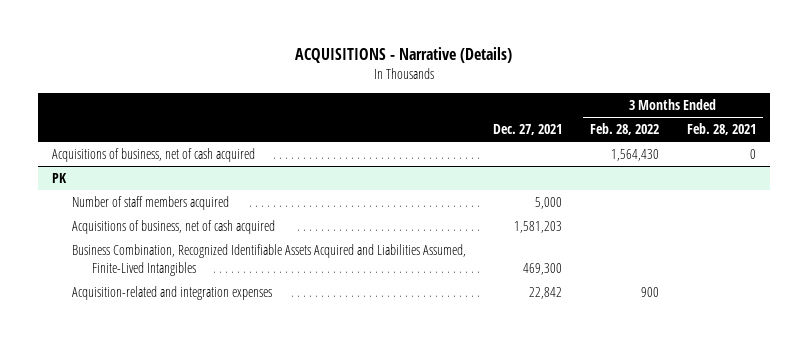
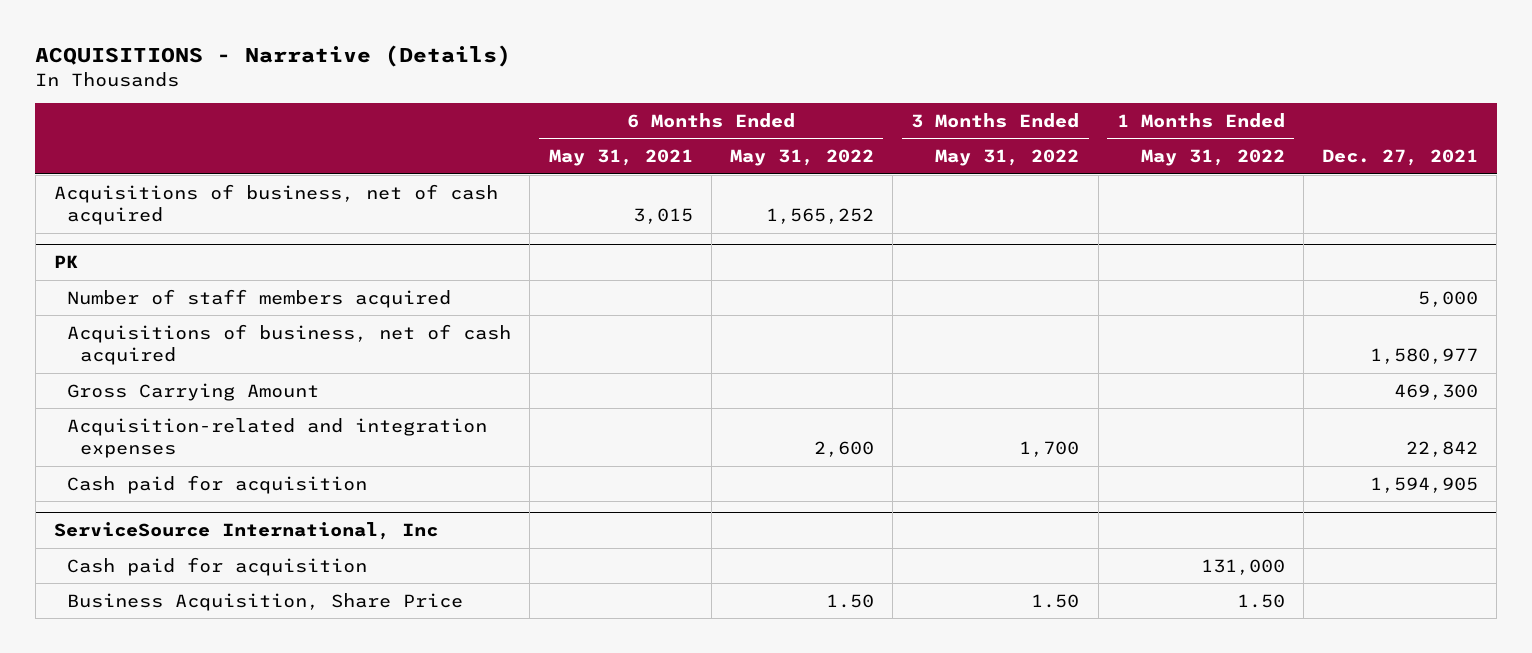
- | Dec. 27, 2021 | 3 Months Ended Feb. 28, 2022 | 3 Months Ended Feb. 28, 2021
+ | 6 Months Ended May 31, 2021 | 6 Months Ended May 31, 2022 | 3 Months Ended May 31, 2022 | 1 Months Ended May 31, 2022 | Dec. 27, 2021
@ PK
- Acquisitions of business, net of cash acquired | 1,581,203 | |
- Business Combination, Recognized Identifiable Assets Acquired and Liabilities Assumed, Finite-Lived Intangibles | 469,300 | |
+ Acquisitions of business, net of cash acquired | | | | | 1,580,977
+ Gross Carrying Amount | | | | | 469,300
+ Cash paid for acquisition | | | | | 1,594,905
+ ServiceSource International, Inc
+ Cash paid for acquisition | | | | 131,000 |
+ Business Acquisition, Share Price | | 1.50 | 1.50 | 1.50 |

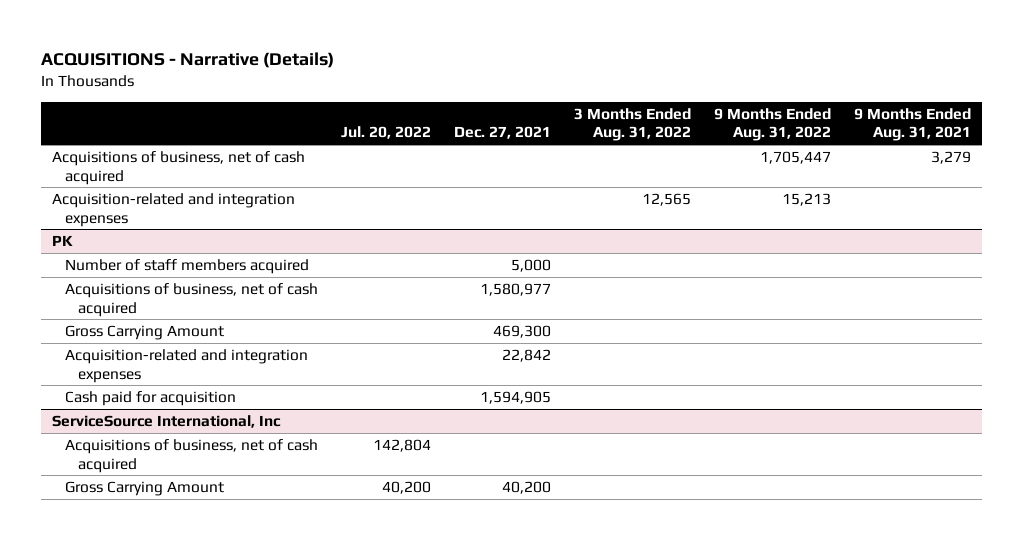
- | 6 Months Ended May 31, 2021 | 6 Months Ended May 31, 2022 | 3 Months Ended May 31, 2022 | 1 Months Ended May 31, 2022 | Dec. 27, 2021
+ | Jul. 20, 2022 | Dec. 27, 2021 | 3 Months Ended Aug. 31, 2022 | 9 Months Ended Aug. 31, 2022 | 9 Months Ended Aug. 31, 2021
+ Acquisition-related and integration expenses | | | 12,565 | 15,213 |
@ ServiceSource International, Inc
- Cash paid for acquisition | | | | 131,000 |
- Business Acquisition, Share Price | | 1.50 | 1.50 | 1.50 |
+ Acquisitions of business, net of cash acquired | 142,804 | | | |
+ Gross Carrying Amount | 40,200 | 40,200 | | |

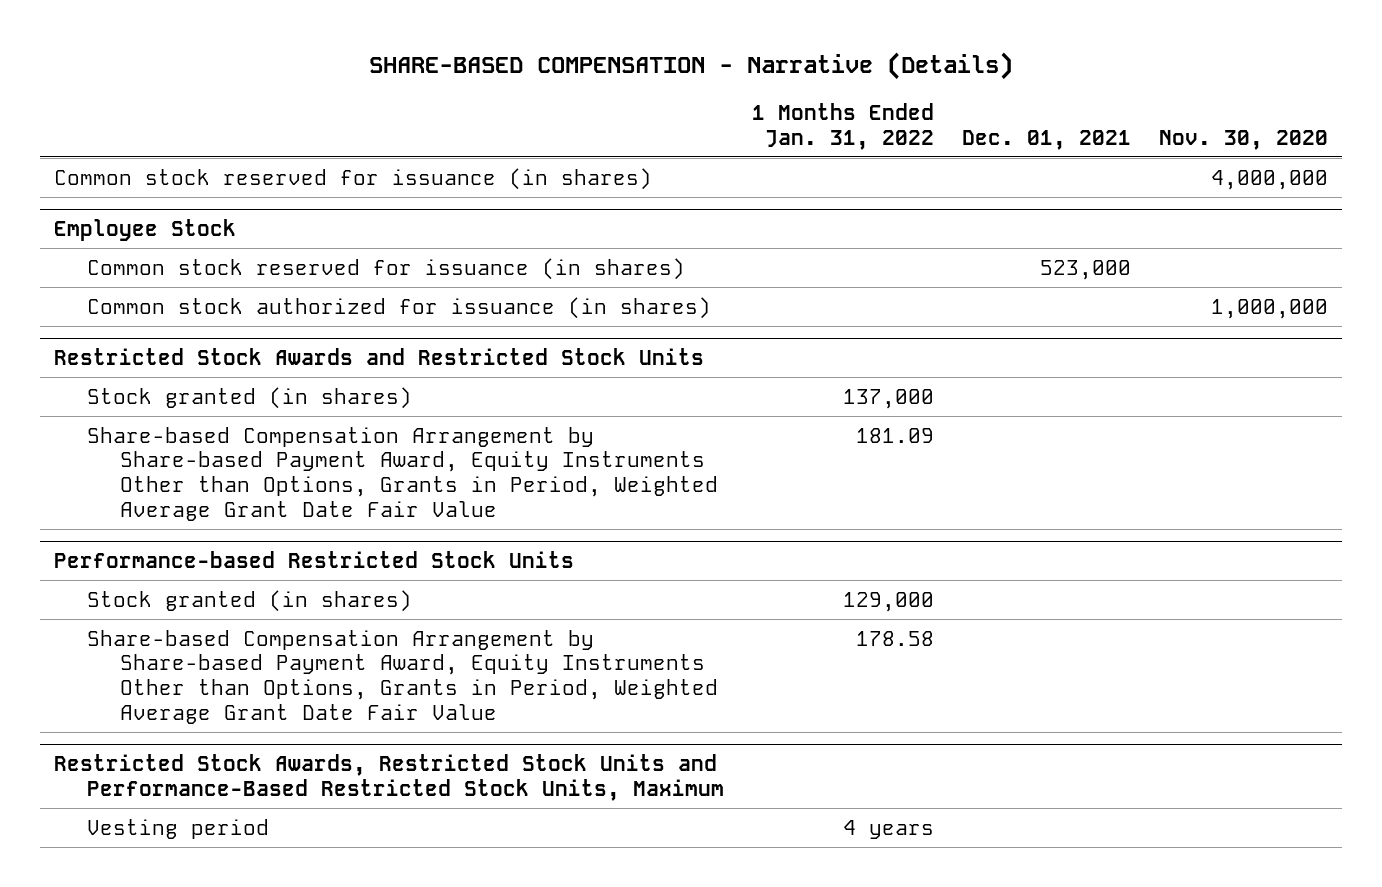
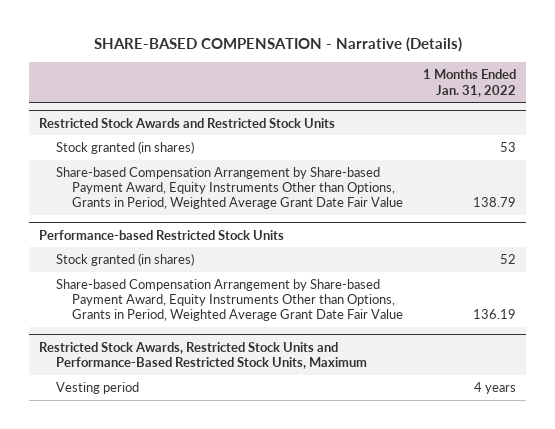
- | 1 Months Ended Jan. 31, 2022 | Dec. 01, 2021 | Nov. 30, 2020
+ | 1 Months Ended Jan. 31, 2022
- Common stock reserved for issuance (in shares) | | | 4,000,000
- Employee Stock
- Common stock reserved for issuance (in shares) | | 523,000 |
- Common stock authorized for issuance (in shares) | | | 1,000,000
@ Restricted Stock Awards and Restricted Stock Units
- Stock granted (in shares) | 137,000 | |
- Share-based Compensation Arrangement by Share-based Payment Award, Equity Instruments Other than Options, Grants in Period, Weighted Average Grant Date Fair Value | 181.09 | |
+ Stock granted (in shares) | 53
+ Share-based Compensation Arrangement by Share-based Payment Award, Equity Instruments Other than Options, Grants in Period, Weighted Average Grant Date Fair Value | 138.79
@ Performance-based Restricted Stock Units
- Stock granted (in shares) | 129,000 | |
- Share-based Compensation Arrangement by Share-based Payment Award, Equity Instruments Other than Options, Grants in Period, Weighted Average Grant Date Fair Value | 178.58 | |
+ Stock granted (in shares) | 52
+ Share-based Compensation Arrangement by Share-based Payment Award, Equity Instruments Other than Options, Grants in Period, Weighted Average Grant Date Fair Value | 136.19

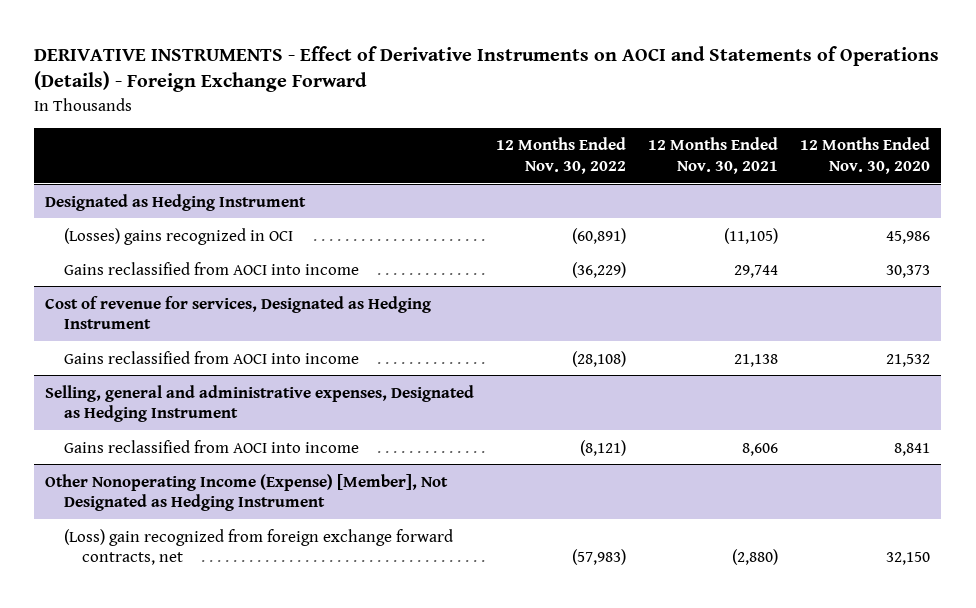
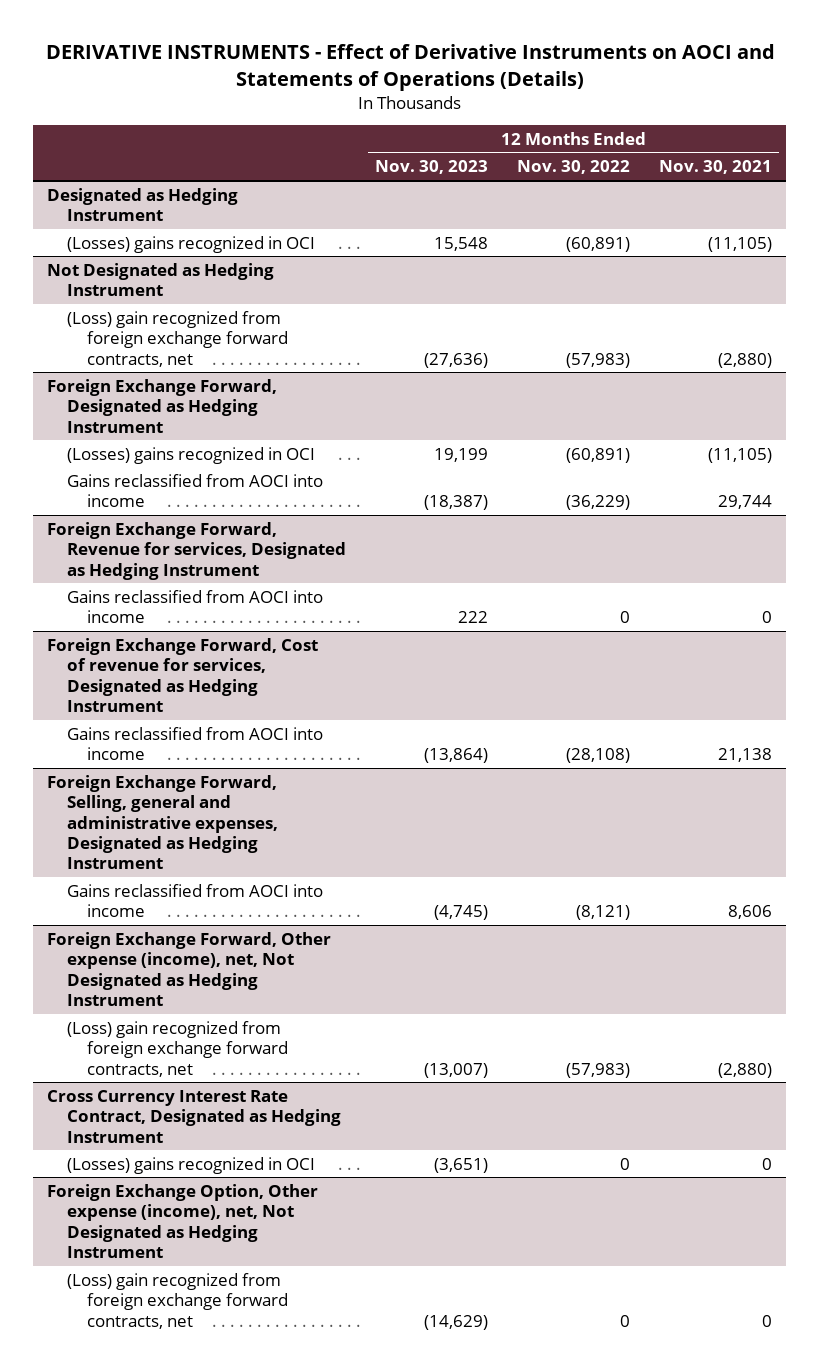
- DERIVATIVE INSTRUMENTS - Effect of Derivative Instruments on AOCI and Statements of Operations (Details) - Foreign Exchange Forward
+ DERIVATIVE INSTRUMENTS - Effect of Derivative Instruments on AOCI and Statements of Operations (Details)
- | 12 Months Ended Nov. 30, 2022 | 12 Months Ended Nov. 30, 2021 | 12 Months Ended Nov. 30, 2020
+ | 12 Months Ended Nov. 30, 2023 | 12 Months Ended Nov. 30, 2022 | 12 Months Ended Nov. 30, 2021
+ Not Designated as Hedging Instrument
+ (Loss) gain recognized from foreign exchange forward contracts, net | (27,636) | (57,983) | (2,880)
+ Foreign Exchange Forward, Designated as Hedging Instrument
+ (Losses) gains recognized in OCI | 19,199 | (60,891) | (11,105)
- Cost of revenue for services, Designated as Hedging Instrument
+ Foreign Exchange Forward, Revenue for services, Designated as Hedging Instrument
+ Gains reclassified from AOCI into income | 222 | 0 | 0
+ Foreign Exchange Forward, Cost of revenue for services, Designated as Hedging Instrument
- Selling, general and administrative expenses, Designated as Hedging Instrument
+ Foreign Exchange Forward, Selling, general and administrative expenses, Designated as Hedging Instrument
- Other Nonoperating Income (Expense) [Member], Not Designated as Hedging Instrument
+ Foreign Exchange Forward, Other expense (income), net, Not Designated as Hedging Instrument
+ Cross Currency Interest Rate Contract, Designated as Hedging Instrument
+ (Losses) gains recognized in OCI | (3,651) | 0 | 0
+ Foreign Exchange Option, Other expense (income), net, Not Designated as Hedging Instrument
+ (Loss) gain recognized from foreign exchange forward contracts, net | (14,629) | 0 | 0

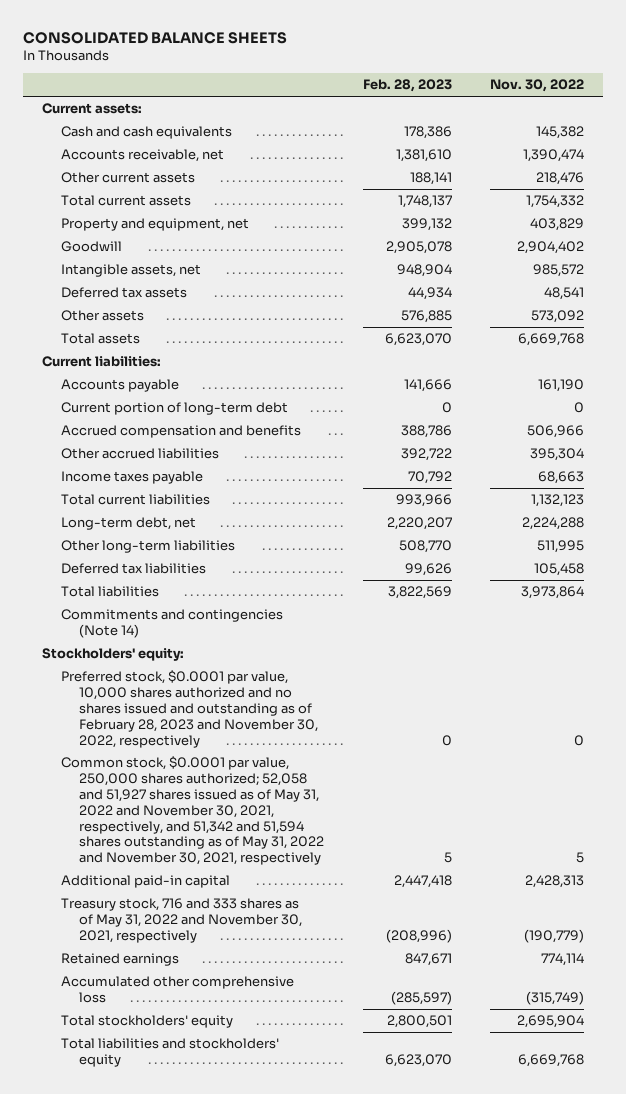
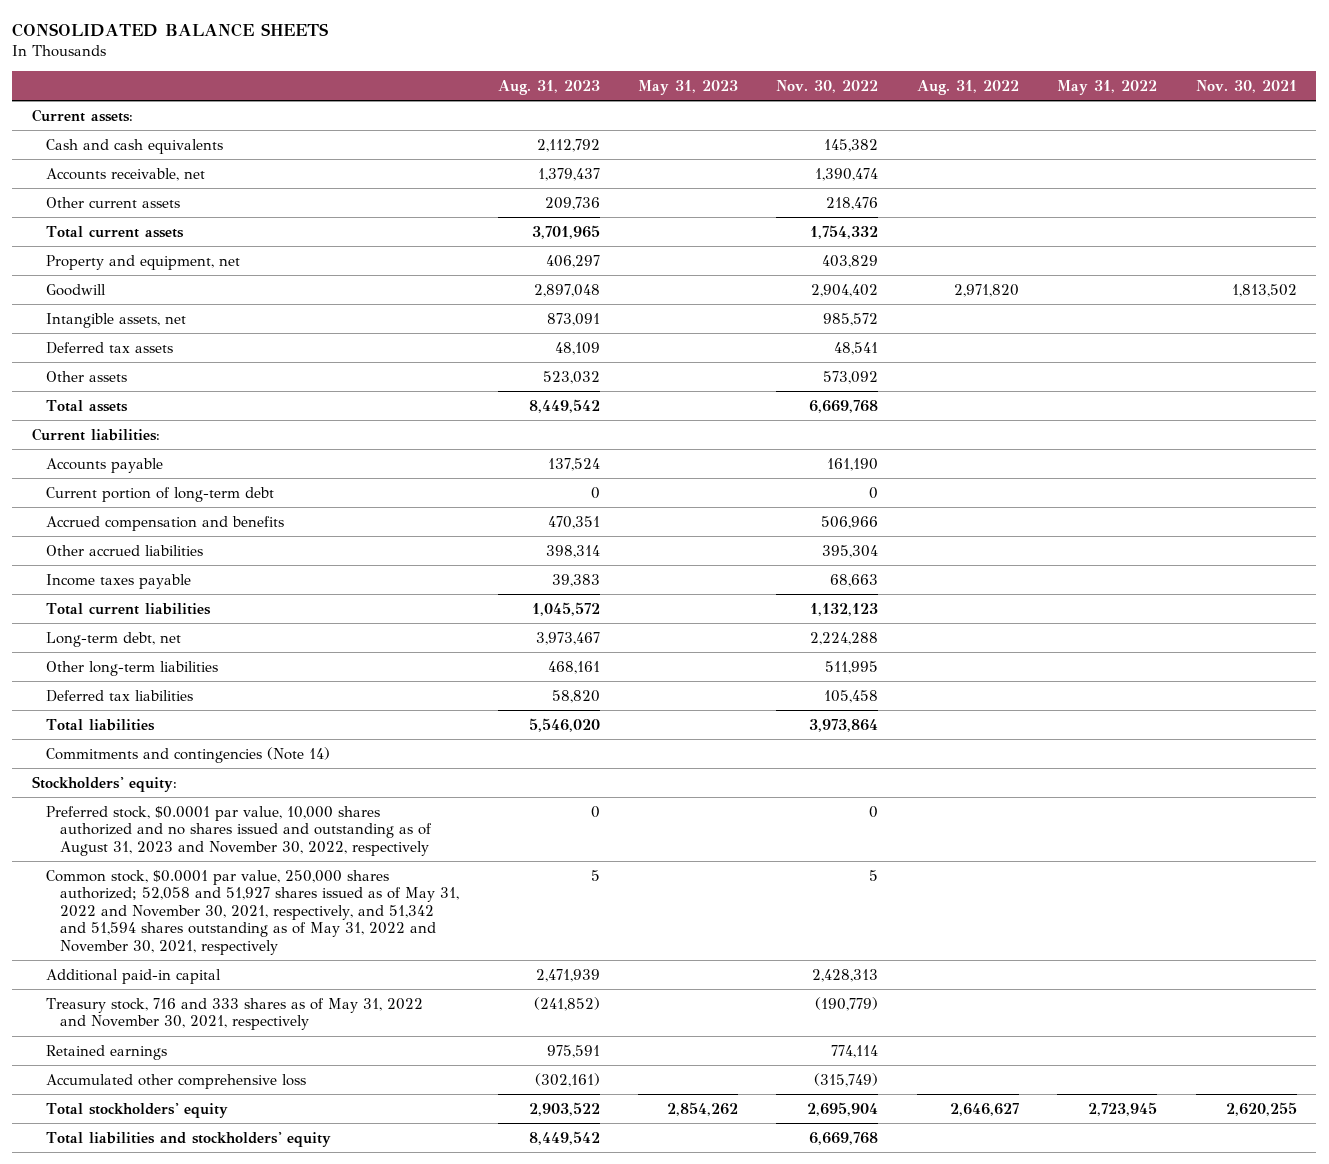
- | Feb. 28, 2023 | Nov. 30, 2022
+ | Aug. 31, 2023 | May 31, 2023 | Nov. 30, 2022 | Aug. 31, 2022 | May 31, 2022 | Nov. 30, 2021
- Preferred stock, $0.0001 par value, 10,000 shares authorized and no shares issued and outstanding as of February 28, 2023 and November 30, 2022, respectively | 0 | 0
+ Preferred stock, $0.0001 par value, 10,000 shares authorized and no shares issued and outstanding as of August 31, 2023 and November 30, 2022, respectively | 0 | | 0 | | |

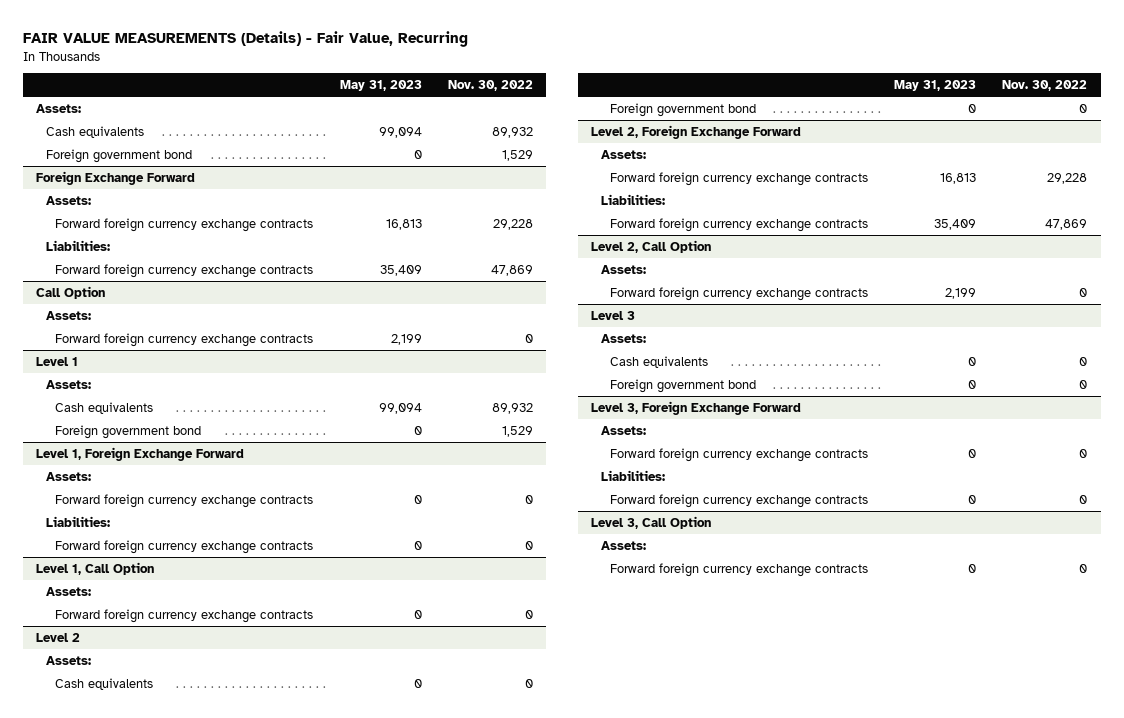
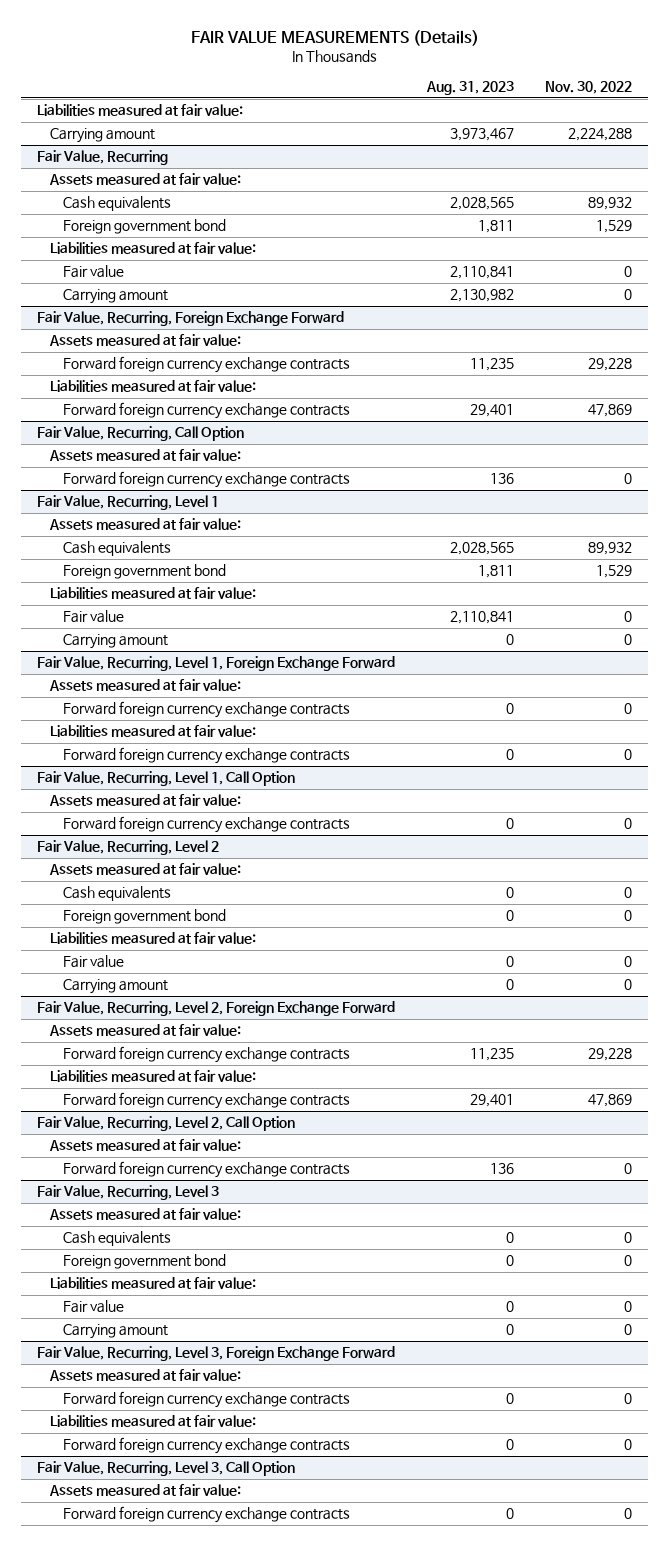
- FAIR VALUE MEASUREMENTS (Details) - Fair Value, Recurring
+ FAIR VALUE MEASUREMENTS (Details)
- | May 31, 2023 | Nov. 30, 2022
+ | Aug. 31, 2023 | Nov. 30, 2022
- Assets:
+ Liabilities measured at fair value:
+ Carrying amount | 3,973,467 | 2,224,288
+ Fair Value, Recurring
+ Assets measured at fair value:
- Foreign Exchange Forward
- Assets:
+ Liabilities measured at fair value:
+ Fair value | 2,110,841 | 0
+ Carrying amount | 2,130,982 | 0
+ Fair Value, Recurring, Foreign Exchange Forward
+ Assets measured at fair value:
- Liabilities:
+ Liabilities measured at fair value:
- Call Option
- Assets:
+ Fair Value, Recurring, Call Option
+ Assets measured at fair value:
- Level 1
- Assets:
+ Fair Value, Recurring, Level 1
+ Assets measured at fair value:
- Level 1, Foreign Exchange Forward
- Assets:
+ Liabilities measured at fair value:
+ Fair value | 2,110,841 | 0
+ Carrying amount | 0 | 0
+ Fair Value, Recurring, Level 1, Foreign Exchange Forward
+ Assets measured at fair value:
- Liabilities:
+ Liabilities measured at fair value:
- Level 1, Call Option
- Assets:
+ Fair Value, Recurring, Level 1, Call Option
+ Assets measured at fair value:
- Level 2
- Assets:
+ Fair Value, Recurring, Level 2
+ Assets measured at fair value:
- Level 2, Foreign Exchange Forward
- Assets:
+ Liabilities measured at fair value:
+ Fair value | 0 | 0
+ Carrying amount | 0 | 0
+ Fair Value, Recurring, Level 2, Foreign Exchange Forward
+ Assets measured at fair value:
- Liabilities:
+ Liabilities measured at fair value:
- Level 2, Call Option
- Assets:
+ Fair Value, Recurring, Level 2, Call Option
+ Assets measured at fair value:
- Level 3
- Assets:
+ Fair Value, Recurring, Level 3
+ Assets measured at fair value:
- Level 3, Foreign Exchange Forward
- Assets:
+ Liabilities measured at fair value:
+ Fair value | 0 | 0
+ Carrying amount | 0 | 0
+ Fair Value, Recurring, Level 3, Foreign Exchange Forward
+ Assets measured at fair value:
- Liabilities:
+ Liabilities measured at fair value:
- Level 3, Call Option
- Assets:
+ Fair Value, Recurring, Level 3, Call Option
+ Assets measured at fair value:

